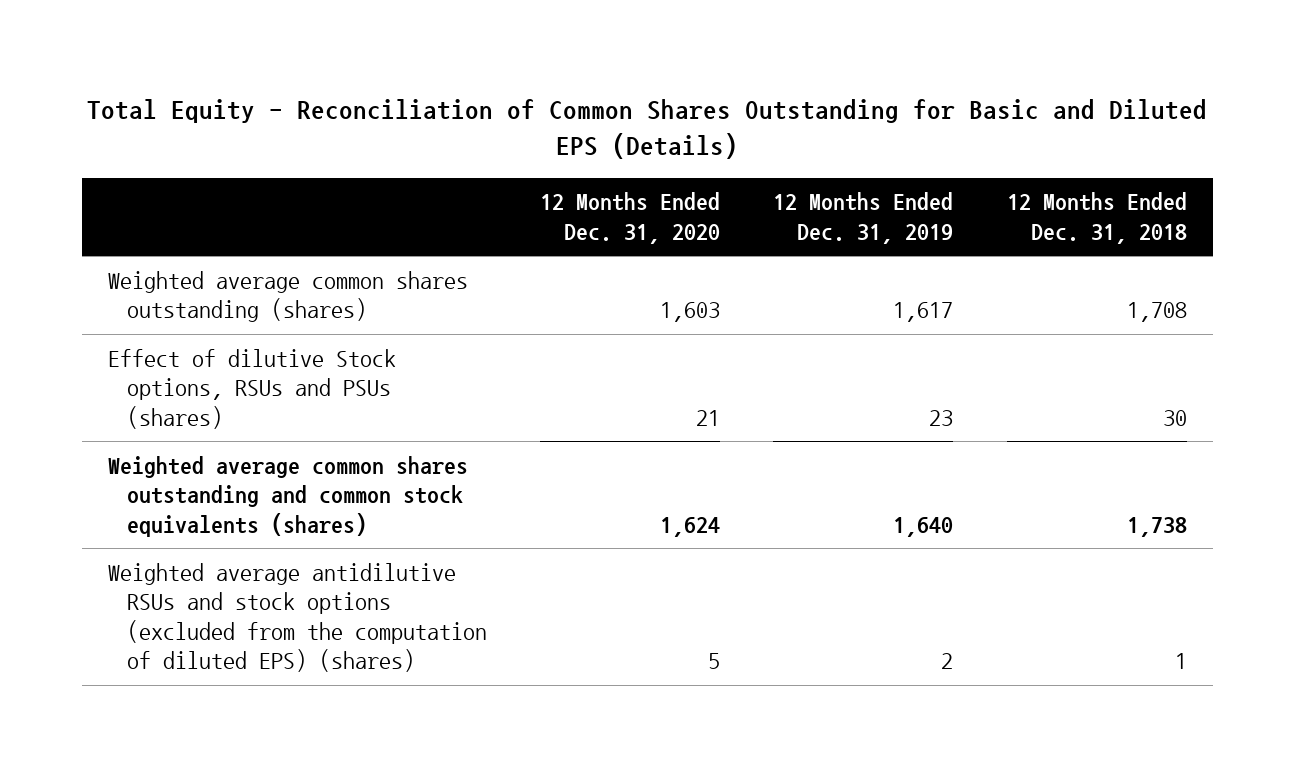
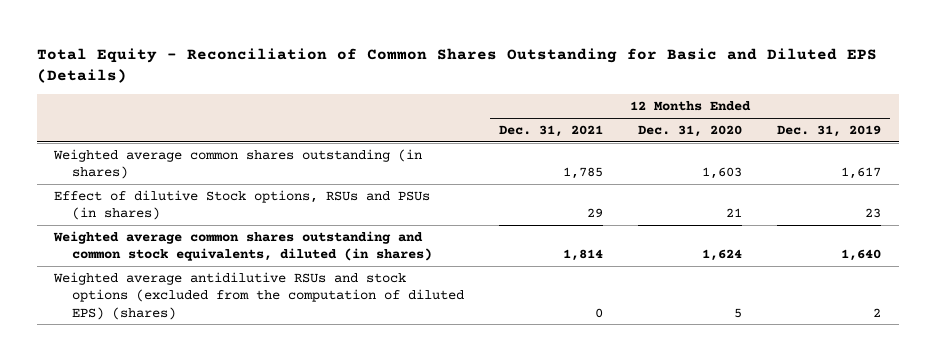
- | 12 Months Ended Dec. 31, 2020 | 12 Months Ended Dec. 31, 2019 | 12 Months Ended Dec. 31, 2018
+ | 12 Months Ended Dec. 31, 2021 | 12 Months Ended Dec. 31, 2020 | 12 Months Ended Dec. 31, 2019
- Weighted average common shares outstanding (shares) | 1,603 | 1,617 | 1,708
- Effect of dilutive Stock options, RSUs and PSUs (shares) | 21 | 23 | 30
- Weighted average common shares outstanding and common stock equivalents (shares) | 1,624 | 1,640 | 1,738
+ Weighted average common shares outstanding (in shares) | 1,785 | 1,603 | 1,617
+ Effect of dilutive Stock options, RSUs and PSUs (in shares) | 29 | 21 | 23
+ Weighted average common shares outstanding and common stock equivalents, diluted (in shares) | 1,814 | 1,624 | 1,640

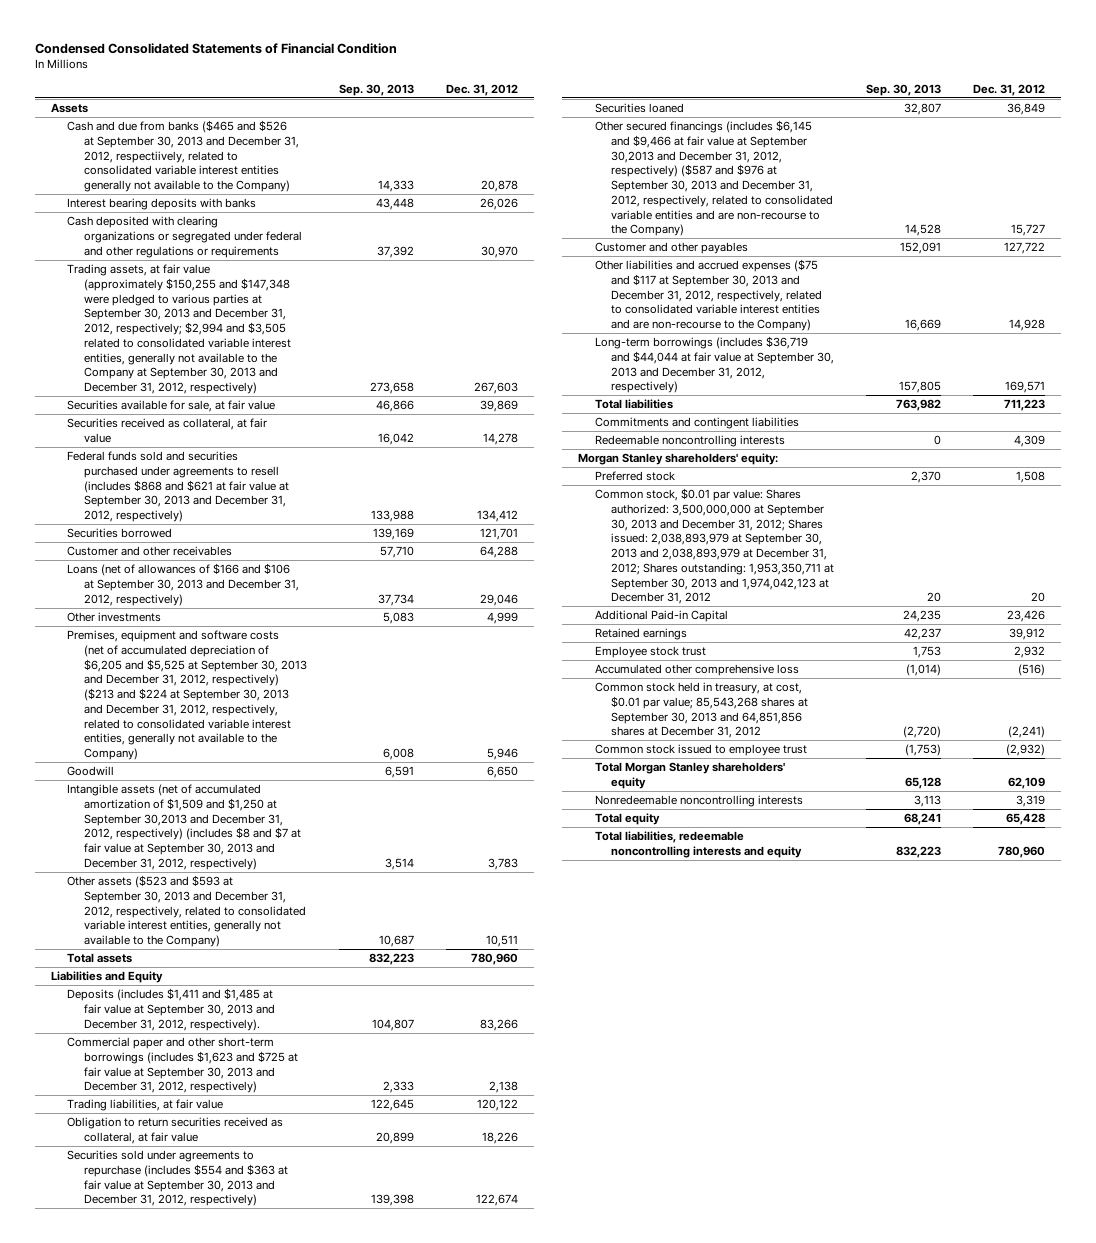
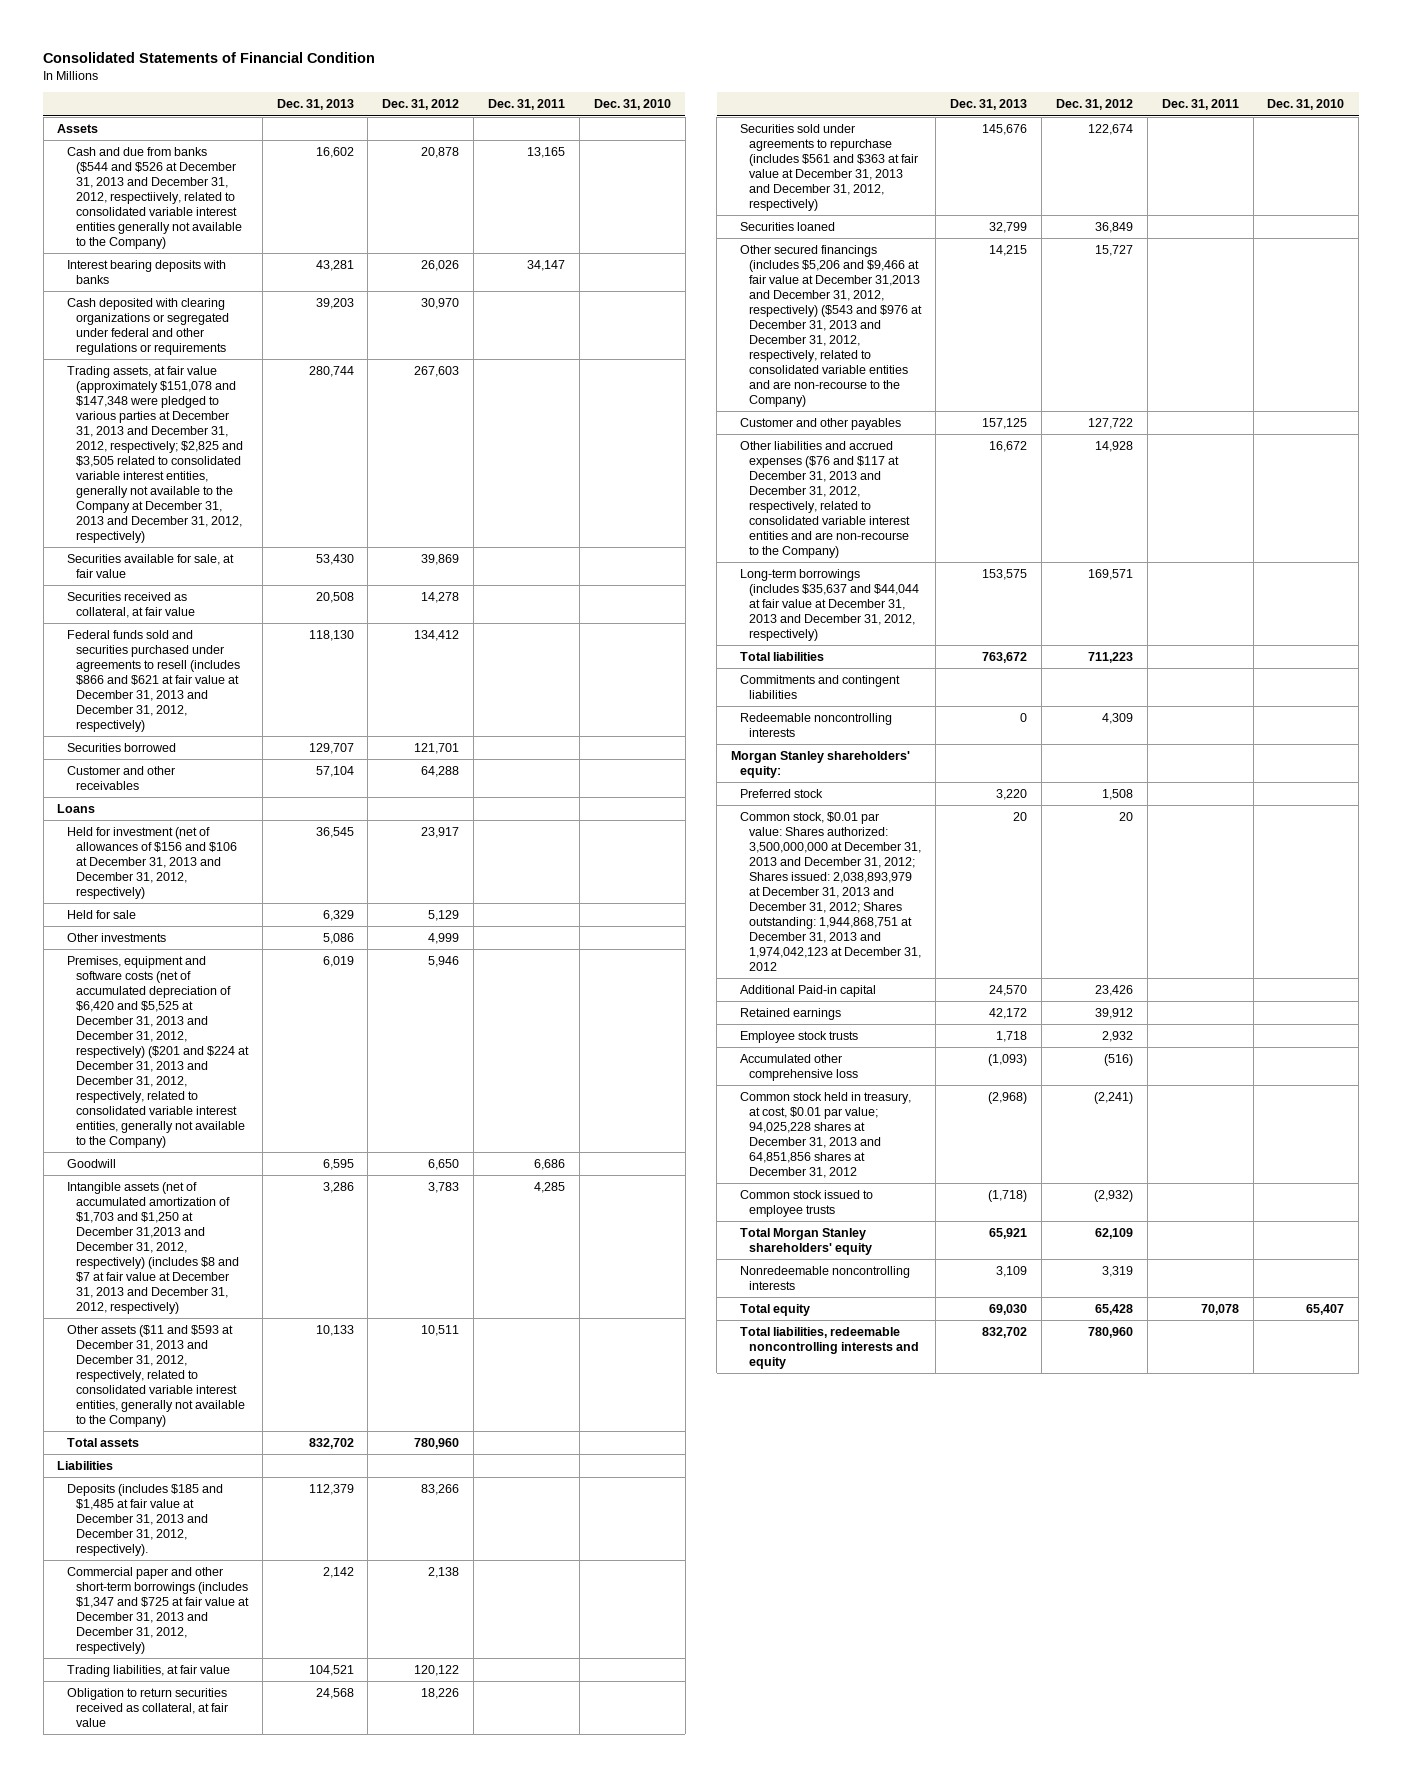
- Condensed Consolidated Statements of Financial Condition
+ Consolidated Statements of Financial Condition
- | Sep. 30, 2013 | Dec. 31, 2012
+ | Dec. 31, 2013 | Dec. 31, 2012 | Dec. 31, 2011 | Dec. 31, 2010
- Cash and due from banks ($465 and $526 at September 30, 2013 and December 31, 2012, respectiively, related to consolidated variable interest entities generally not available to the Company) | 14,333 | 20,878
+ Cash and due from banks ($544 and $526 at December 31, 2013 and December 31, 2012, respectiively, related to consolidated variable interest entities generally not available to the Company) | 16,602 | 20,878 | 13,165 |
- Trading assets, at fair value (approximately $150,255 and $147,348 were pledged to various parties at September 30, 2013 and December 31, 2012, respectively; $2,994 and $3,505 related to consolidated variable interest entities, generally not available to the Company at September 30, 2013 and December 31, 2012, respectively) | 273,658 | 267,603
+ Trading assets, at fair value (approximately $151,078 and $147,348 were pledged to various parties at December 31, 2013 and December 31, 2012, respectively; $2,825 and $3,505 related to consolidated variable interest entities, generally not available to the Company at December 31, 2013 and December 31, 2012, respectively) | 280,744 | 267,603 | |
- Federal funds sold and securities purchased under agreements to resell (includes $868 and $621 at fair value at September 30, 2013 and December 31, 2012, respectively) | 133,988 | 134,412
+ Federal funds sold and securities purchased under agreements to resell (includes $866 and $621 at fair value at December 31, 2013 and December 31, 2012, respectively) | 118,130 | 134,412 | |
- Loans (net of allowances of $166 and $106 at September 30, 2013 and December 31, 2012, respectively) | 37,734 | 29,046
+ Loans
+ Held for investment (net of allowances of $156 and $106 at December 31, 2013 and December 31, 2012, respectively) | 36,545 | 23,917 | |
+ Held for sale | 6,329 | 5,129 | |
- Premises, equipment and software costs (net of accumulated depreciation of $6,205 and $5,525 at September 30, 2013 and December 31, 2012, respectively) ($213 and $224 at September 30, 2013 and December 31, 2012, respectively, related to consolidated variable interest entities, generally not available to the Company) | 6,008 | 5,946
+ Premises, equipment and software costs (net of accumulated depreciation of $6,420 and $5,525 at December 31, 2013 and December 31, 2012, respectively) ($201 and $224 at December 31, 2013 and December 31, 2012, respectively, related to consolidated variable interest entities, generally not available to the Company) | 6,019 | 5,946 | |
- Intangible assets (net of accumulated amortization of $1,509 and $1,250 at September 30,2013 and December 31, 2012, respectively) (includes $8 and $7 at fair value at September 30, 2013 and December 31, 2012, respectively) | 3,514 | 3,783
- Other assets ($523 and $593 at September 30, 2013 and December 31, 2012, respectively, related to consolidated variable interest entities, generally not available to the Company) | 10,687 | 10,511
+ Intangible assets (net of accumulated amortization of $1,703 and $1,250 at December 31,2013 and December 31, 2012, respectively) (includes $8 and $7 at fair value at December 31, 2013 and December 31, 2012, respectively) | 3,286 | 3,783 | 4,285 |
+ Other assets ($11 and $593 at December 31, 2013 and December 31, 2012, respectively, related to consolidated variable interest entities, generally not available to the Company) | 10,133 | 10,511 | |
- Liabilities and Equity
- Deposits (includes $1,411 and $1,485 at fair value at September 30, 2013 and December 31, 2012, respectively). | 104,807 | 83,266
- Commercial paper and other short-term borrowings (includes $1,623 and $725 at fair value at September 30, 2013 and December 31, 2012, respectively) | 2,333 | 2,138
+ Liabilities
+ Deposits (includes $185 and $1,485 at fair value at December 31, 2013 and December 31, 2012, respectively). | 112,379 | 83,266 | |
+ Commercial paper and other short-term borrowings (includes $1,347 and $725 at fair value at December 31, 2013 and December 31, 2012, respectively) | 2,142 | 2,138 | |
- Securities sold under agreements to repurchase (includes $554 and $363 at fair value at September 30, 2013 and December 31, 2012, respectively) | 139,398 | 122,674
+ Securities sold under agreements to repurchase (includes $561 and $363 at fair value at December 31, 2013 and December 31, 2012, respectively) | 145,676 | 122,674 | |
- Other secured financings (includes $6,145 and $9,466 at fair value at September 30,2013 and December 31, 2012, respectively) ($587 and $976 at September 30, 2013 and December 31, 2012, respectively, related to consolidated variable entities and are non-recourse to the Company) | 14,528 | 15,727
+ Other secured financings (includes $5,206 and $9,466 at fair value at December 31,2013 and December 31, 2012, respectively) ($543 and $976 at December 31, 2013 and December 31, 2012, respectively, related to consolidated variable entities and are non-recourse to the Company) | 14,215 | 15,727 | |
- Other liabilities and accrued expenses ($75 and $117 at September 30, 2013 and December 31, 2012, respectively, related to consolidated variable interest entities and are non-recourse to the Company) | 16,669 | 14,928
- Long-term borrowings (includes $36,719 and $44,044 at fair value at September 30, 2013 and December 31, 2012, respectively) | 157,805 | 169,571
+ Other liabilities and accrued expenses ($76 and $117 at December 31, 2013 and December 31, 2012, respectively, related to consolidated variable interest entities and are non-recourse to the Company) | 16,672 | 14,928 | |
+ Long-term borrowings (includes $35,637 and $44,044 at fair value at December 31, 2013 and December 31, 2012, respectively) | 153,575 | 169,571 | |
- Common stock, $0.01 par value: Shares authorized: 3,500,000,000 at September 30, 2013 and December 31, 2012; Shares issued: 2,038,893,979 at September 30, 2013 and 2,038,893,979 at December 31, 2012; Shares outstanding: 1,953,350,711 at September 30, 2013 and 1,974,042,123 at December 31, 2012 | 20 | 20
- Additional Paid-in Capital | 24,235 | 23,426
+ Common stock, $0.01 par value: Shares authorized: 3,500,000,000 at December 31, 2013 and December 31, 2012; Shares issued: 2,038,893,979 at December 31, 2013 and December 31, 2012; Shares outstanding: 1,944,868,751 at December 31, 2013 and 1,974,042,123 at December 31, 2012 | 20 | 20 | |
+ Additional Paid-in capital | 24,570 | 23,426 | |
- Employee stock trust | 1,753 | 2,932
+ Employee stock trusts | 1,718 | 2,932 | |
- Common stock held in treasury, at cost, $0.01 par value; 85,543,268 shares at September 30, 2013 and 64,851,856 shares at December 31, 2012 | (2,720) | (2,241)
- Common stock issued to employee trust | (1,753) | (2,932)
+ Common stock held in treasury, at cost, $0.01 par value; 94,025,228 shares at December 31, 2013 and 64,851,856 shares at December 31, 2012 | (2,968) | (2,241) | |
+ Common stock issued to employee trusts | (1,718) | (2,932) | |

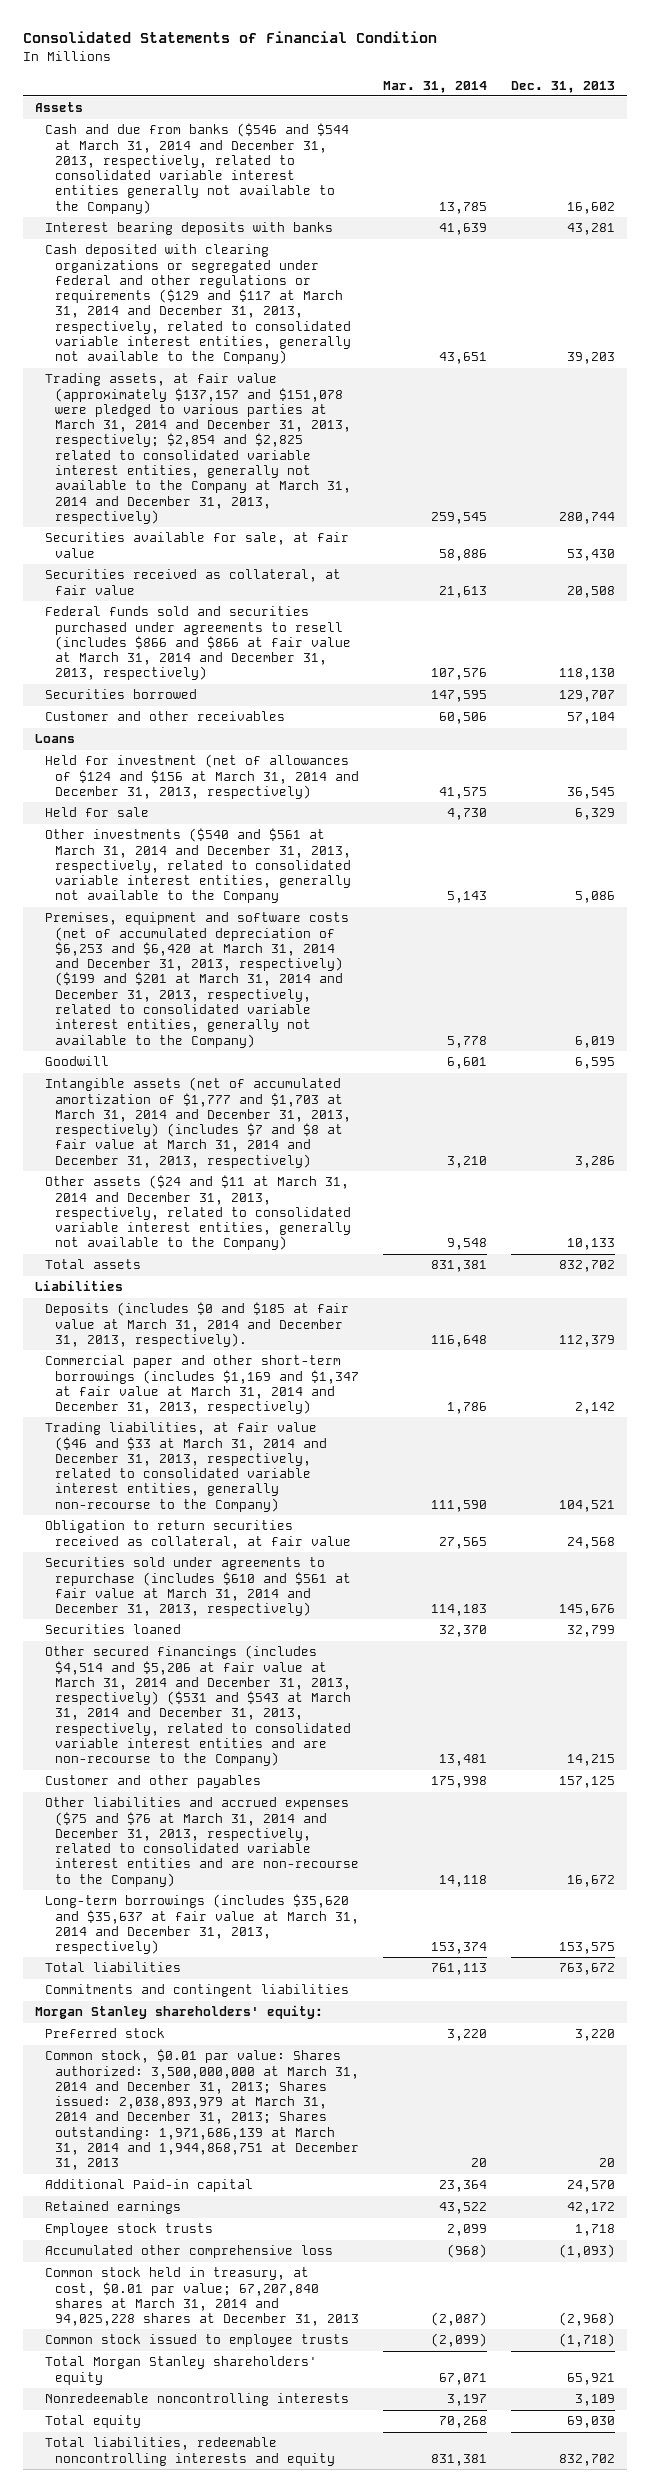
- | Dec. 31, 2013 | Dec. 31, 2012 | Dec. 31, 2011 | Dec. 31, 2010
+ | Mar. 31, 2014 | Dec. 31, 2013
- Cash and due from banks ($544 and $526 at December 31, 2013 and December 31, 2012, respectiively, related to consolidated variable interest entities generally not available to the Company) | 16,602 | 20,878 | 13,165 |
+ Cash and due from banks ($546 and $544 at March 31, 2014 and December 31, 2013, respectively, related to consolidated variable interest entities generally not available to the Company) | 13,785 | 16,602
- Cash deposited with clearing organizations or segregated under federal and other regulations or requirements | 39,203 | 30,970 | |
- Trading assets, at fair value (approximately $151,078 and $147,348 were pledged to various parties at December 31, 2013 and December 31, 2012, respectively; $2,825 and $3,505 related to consolidated variable interest entities, generally not available to the Company at December 31, 2013 and December 31, 2012, respectively) | 280,744 | 267,603 | |
+ Cash deposited with clearing organizations or segregated under federal and other regulations or requirements ($129 and $117 at March 31, 2014 and December 31, 2013, respectively, related to consolidated variable interest entities, generally not available to the Company) | 43,651 | 39,203
+ Trading assets, at fair value (approximately $137,157 and $151,078 were pledged to various parties at March 31, 2014 and December 31, 2013, respectively; $2,854 and $2,825 related to consolidated variable interest entities, generally not available to the Company at March 31, 2014 and December 31, 2013, respectively) | 259,545 | 280,744
- Federal funds sold and securities purchased under agreements to resell (includes $866 and $621 at fair value at December 31, 2013 and December 31, 2012, respectively) | 118,130 | 134,412 | |
+ Federal funds sold and securities purchased under agreements to resell (includes $866 and $866 at fair value at March 31, 2014 and December 31, 2013, respectively) | 107,576 | 118,130
- Held for investment (net of allowances of $156 and $106 at December 31, 2013 and December 31, 2012, respectively) | 36,545 | 23,917 | |
+ Held for investment (net of allowances of $124 and $156 at March 31, 2014 and December 31, 2013, respectively) | 41,575 | 36,545
- Other investments | 5,086 | 4,999 | |
- Premises, equipment and software costs (net of accumulated depreciation of $6,420 and $5,525 at December 31, 2013 and December 31, 2012, respectively) ($201 and $224 at December 31, 2013 and December 31, 2012, respectively, related to consolidated variable interest entities, generally not available to the Company) | 6,019 | 5,946 | |
+ Other investments ($540 and $561 at March 31, 2014 and December 31, 2013, respectively, related to consolidated variable interest entities, generally not available to the Company | 5,143 | 5,086
+ Premises, equipment and software costs (net of accumulated depreciation of $6,253 and $6,420 at March 31, 2014 and December 31, 2013, respectively) ($199 and $201 at March 31, 2014 and December 31, 2013, respectively, related to consolidated variable interest entities, generally not available to the Company) | 5,778 | 6,019
- Intangible assets (net of accumulated amortization of $1,703 and $1,250 at December 31,2013 and December 31, 2012, respectively) (includes $8 and $7 at fair value at December 31, 2013 and December 31, 2012, respectively) | 3,286 | 3,783 | 4,285 |
- Other assets ($11 and $593 at December 31, 2013 and December 31, 2012, respectively, related to consolidated variable interest entities, generally not available to the Company) | 10,133 | 10,511 | |
+ Intangible assets (net of accumulated amortization of $1,777 and $1,703 at March 31, 2014 and December 31, 2013, respectively) (includes $7 and $8 at fair value at March 31, 2014 and December 31, 2013, respectively) | 3,210 | 3,286
+ Other assets ($24 and $11 at March 31, 2014 and December 31, 2013, respectively, related to consolidated variable interest entities, generally not available to the Company) | 9,548 | 10,133
- Deposits (includes $185 and $1,485 at fair value at December 31, 2013 and December 31, 2012, respectively). | 112,379 | 83,266 | |
- Commercial paper and other short-term borrowings (includes $1,347 and $725 at fair value at December 31, 2013 and December 31, 2012, respectively) | 2,142 | 2,138 | |
- Trading liabilities, at fair value | 104,521 | 120,122 | |
+ Deposits (includes $0 and $185 at fair value at March 31, 2014 and December 31, 2013, respectively). | 116,648 | 112,379
+ Commercial paper and other short-term borrowings (includes $1,169 and $1,347 at fair value at March 31, 2014 and December 31, 2013, respectively) | 1,786 | 2,142
+ Trading liabilities, at fair value ($46 and $33 at March 31, 2014 and December 31, 2013, respectively, related to consolidated variable interest entities, generally non-recourse to the Company) | 111,590 | 104,521
- Securities sold under agreements to repurchase (includes $561 and $363 at fair value at December 31, 2013 and December 31, 2012, respectively) | 145,676 | 122,674 | |
+ Securities sold under agreements to repurchase (includes $610 and $561 at fair value at March 31, 2014 and December 31, 2013, respectively) | 114,183 | 145,676
- Other secured financings (includes $5,206 and $9,466 at fair value at December 31,2013 and December 31, 2012, respectively) ($543 and $976 at December 31, 2013 and December 31, 2012, respectively, related to consolidated variable entities and are non-recourse to the Company) | 14,215 | 15,727 | |
+ Other secured financings (includes $4,514 and $5,206 at fair value at March 31, 2014 and December 31, 2013, respectively) ($531 and $543 at March 31, 2014 and December 31, 2013, respectively, related to consolidated variable interest entities and are non-recourse to the Company) | 13,481 | 14,215
- Other liabilities and accrued expenses ($76 and $117 at December 31, 2013 and December 31, 2012, respectively, related to consolidated variable interest entities and are non-recourse to the Company) | 16,672 | 14,928 | |
- Long-term borrowings (includes $35,637 and $44,044 at fair value at December 31, 2013 and December 31, 2012, respectively) | 153,575 | 169,571 | |
+ Other liabilities and accrued expenses ($75 and $76 at March 31, 2014 and December 31, 2013, respectively, related to consolidated variable interest entities and are non-recourse to the Company) | 14,118 | 16,672
+ Long-term borrowings (includes $35,620 and $35,637 at fair value at March 31, 2014 and December 31, 2013, respectively) | 153,374 | 153,575
- Redeemable noncontrolling interests | 0 | 4,309 | |
- Common stock, $0.01 par value: Shares authorized: 3,500,000,000 at December 31, 2013 and December 31, 2012; Shares issued: 2,038,893,979 at December 31, 2013 and December 31, 2012; Shares outstanding: 1,944,868,751 at December 31, 2013 and 1,974,042,123 at December 31, 2012 | 20 | 20 | |
+ Common stock, $0.01 par value: Shares authorized: 3,500,000,000 at March 31, 2014 and December 31, 2013; Shares issued: 2,038,893,979 at March 31, 2014 and December 31, 2013; Shares outstanding: 1,971,686,139 at March 31, 2014 and 1,944,868,751 at December 31, 2013 | 20 | 20
- Common stock held in treasury, at cost, $0.01 par value; 94,025,228 shares at December 31, 2013 and 64,851,856 shares at December 31, 2012 | (2,968) | (2,241) | |
+ Common stock held in treasury, at cost, $0.01 par value; 67,207,840 shares at March 31, 2014 and 94,025,228 shares at December 31, 2013 | (2,087) | (2,968)

